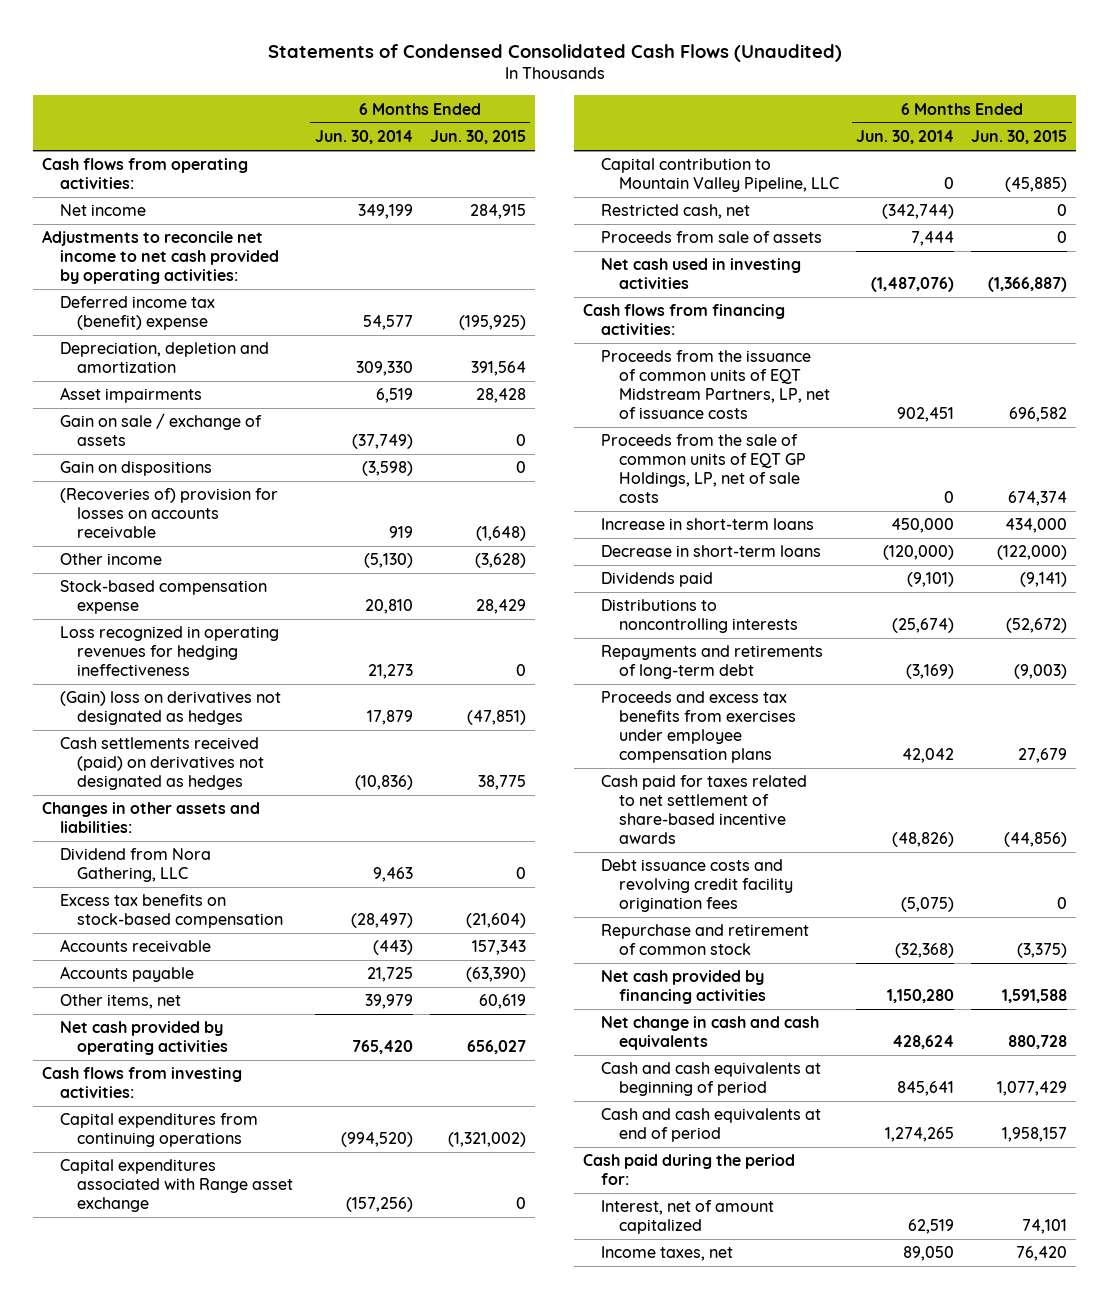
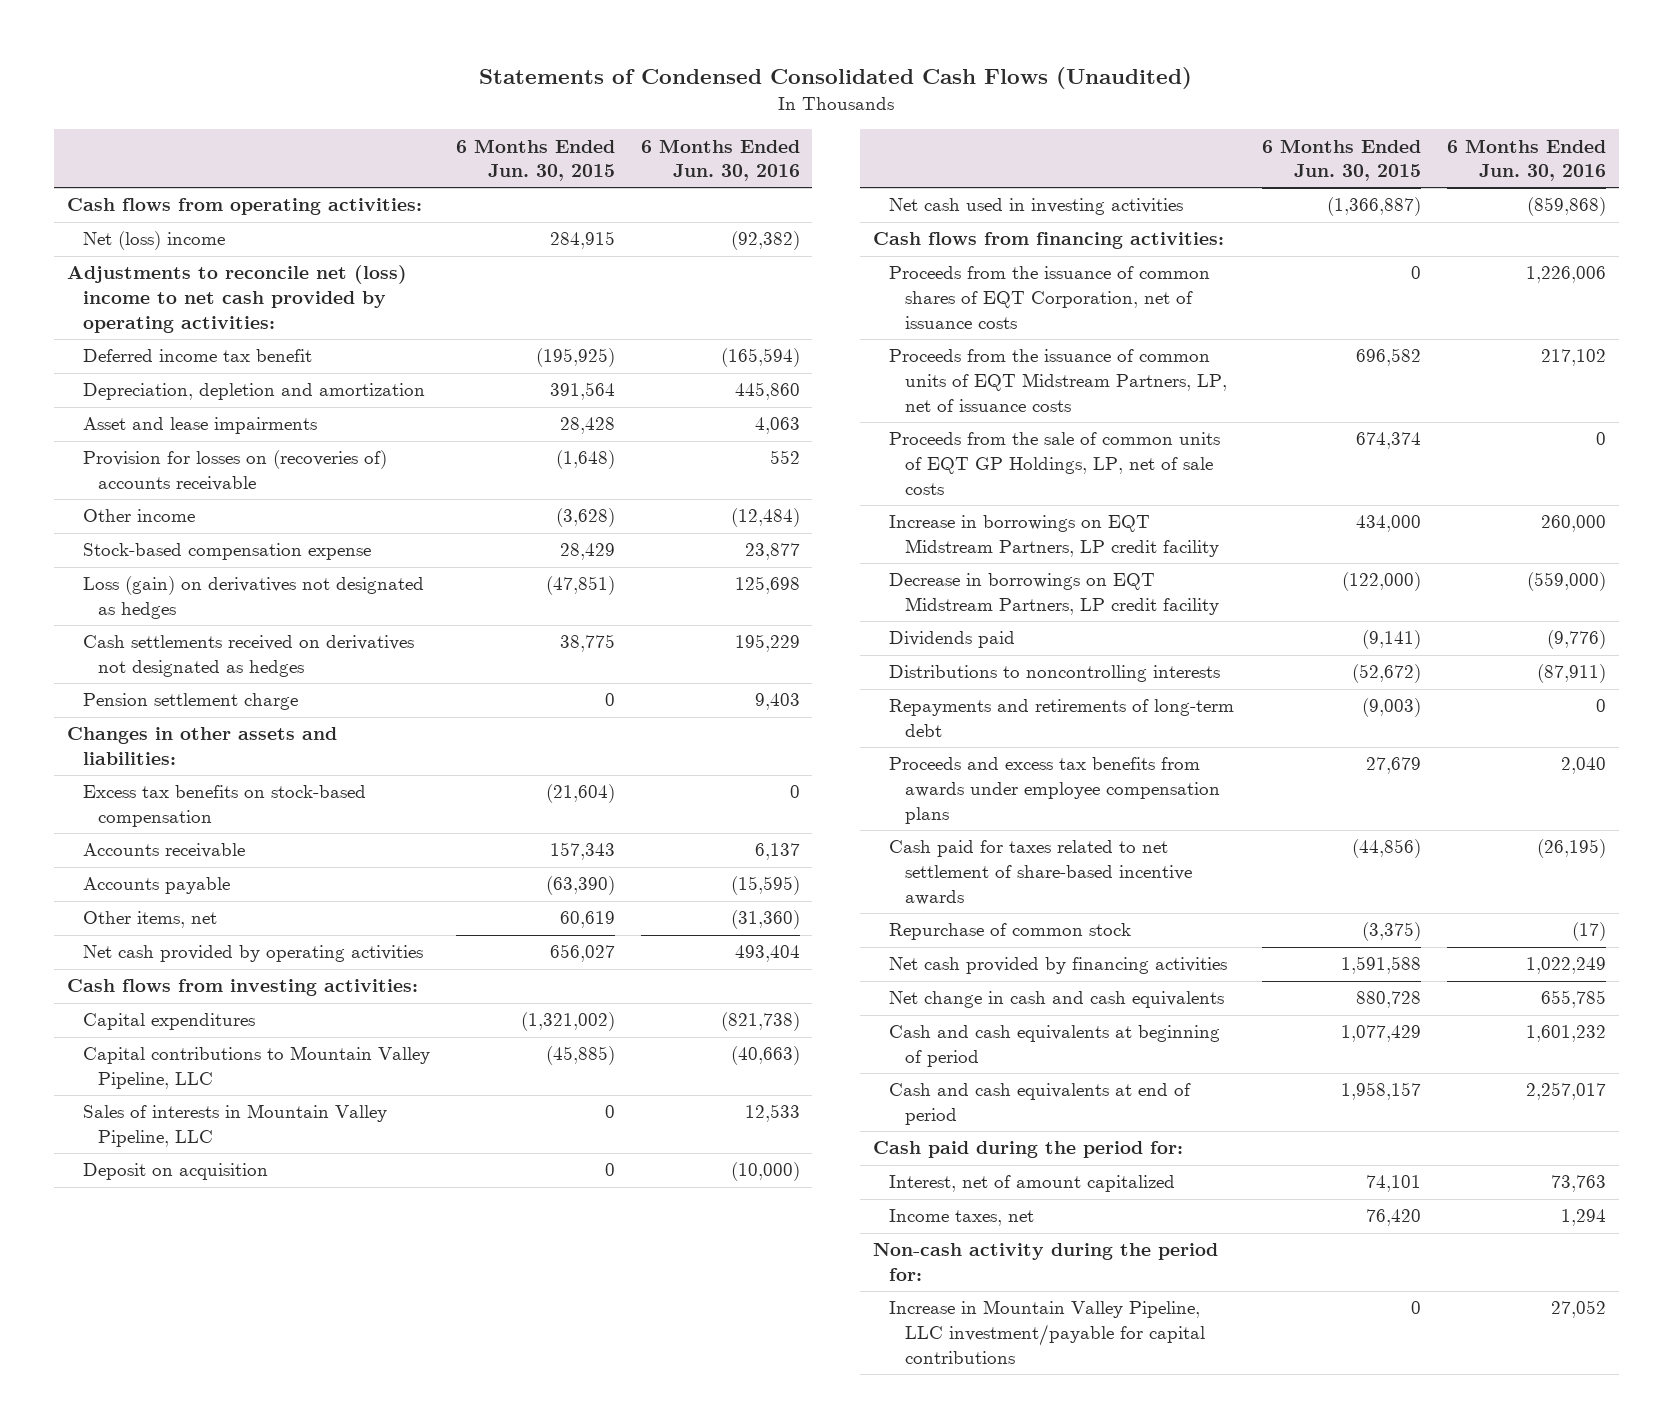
- | 6 Months Ended Jun. 30, 2014 | 6 Months Ended Jun. 30, 2015
+ | 6 Months Ended Jun. 30, 2015 | 6 Months Ended Jun. 30, 2016
- Net income | 349,199 | 284,915
- Adjustments to reconcile net income to net cash provided by operating activities:
- Deferred income tax (benefit) expense | 54,577 | (195,925)
+ Net (loss) income | 284,915 | (92,382)
+ Adjustments to reconcile net (loss) income to net cash provided by operating activities:
+ Deferred income tax benefit | (195,925) | (165,594)
- Asset impairments | 6,519 | 28,428
- Gain on sale / exchange of assets | (37,749) | 0
- Gain on dispositions | (3,598) | 0
- (Recoveries of) provision for losses on accounts receivable | 919 | (1,648)
+ Asset and lease impairments | 28,428 | 4,063
+ Provision for losses on (recoveries of) accounts receivable | (1,648) | 552
- Loss recognized in operating revenues for hedging ineffectiveness | 21,273 | 0
- (Gain) loss on derivatives not designated as hedges | 17,879 | (47,851)
- Cash settlements received (paid) on derivatives not designated as hedges | (10,836) | 38,775
+ Loss (gain) on derivatives not designated as hedges | (47,851) | 125,698
+ Cash settlements received on derivatives not designated as hedges | 38,775 | 195,229
+ Pension settlement charge | 0 | 9,403
- Dividend from Nora Gathering, LLC | 9,463 | 0
- Capital expenditures from continuing operations | (994,520) | (1,321,002)
- Capital expenditures associated with Range asset exchange | (157,256) | 0
- Capital contribution to Mountain Valley Pipeline, LLC | 0 | (45,885)
- Restricted cash, net | (342,744) | 0
- Proceeds from sale of assets | 7,444 | 0
+ Capital expenditures | (1,321,002) | (821,738)
+ Capital contributions to Mountain Valley Pipeline, LLC | (45,885) | (40,663)
+ Sales of interests in Mountain Valley Pipeline, LLC | 0 | 12,533
+ Deposit on acquisition | 0 | (10,000)
+ Proceeds from the issuance of common shares of EQT Corporation, net of issuance costs | 0 | 1,226,006
- Increase in short-term loans | 450,000 | 434,000
- Decrease in short-term loans | (120,000) | (122,000)
+ Increase in borrowings on EQT Midstream Partners, LP credit facility | 434,000 | 260,000
+ Decrease in borrowings on EQT Midstream Partners, LP credit facility | (122,000) | (559,000)
- Proceeds and excess tax benefits from exercises under employee compensation plans | 42,042 | 27,679
+ Proceeds and excess tax benefits from awards under employee compensation plans | 27,679 | 2,040
- Debt issuance costs and revolving credit facility origination fees | (5,075) | 0
- Repurchase and retirement of common stock | (32,368) | (3,375)
+ Repurchase of common stock | (3,375) | (17)
+ Non-cash activity during the period for:
+ Increase in Mountain Valley Pipeline, LLC investment/payable for capital contributions | 0 | 27,052

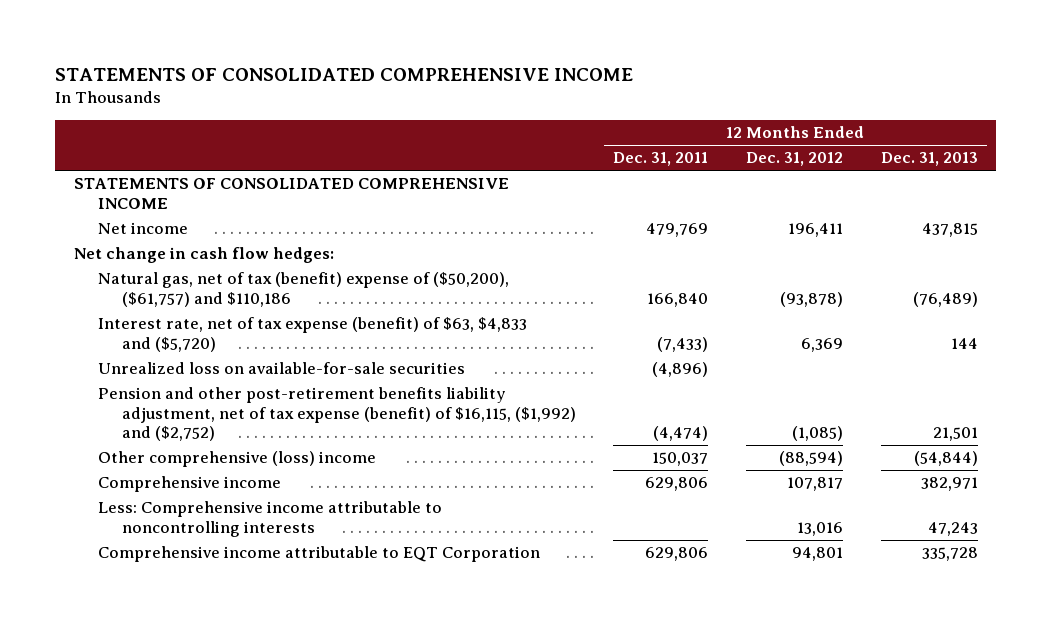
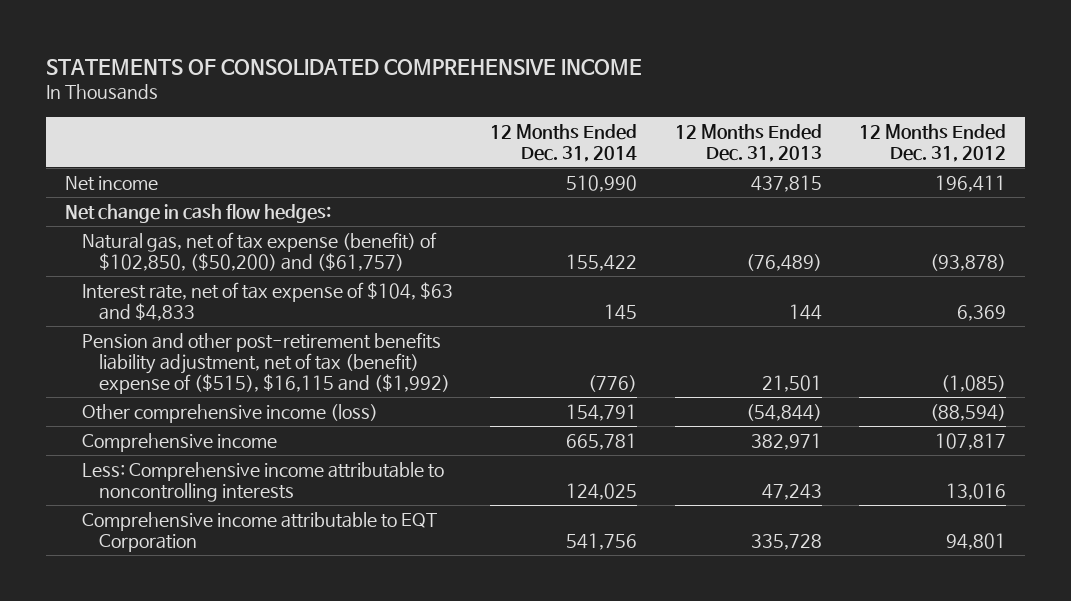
- | 12 Months Ended Dec. 31, 2011 | 12 Months Ended Dec. 31, 2012 | 12 Months Ended Dec. 31, 2013
+ | 12 Months Ended Dec. 31, 2014 | 12 Months Ended Dec. 31, 2013 | 12 Months Ended Dec. 31, 2012
- STATEMENTS OF CONSOLIDATED COMPREHENSIVE INCOME
- Natural gas, net of tax (benefit) expense of ($50,200), ($61,757) and $110,186 | 166,840 | (93,878) | (76,489)
- Interest rate, net of tax expense (benefit) of $63, $4,833 and ($5,720) | (7,433) | 6,369 | 144
- Unrealized loss on available-for-sale securities | (4,896) | |
- Pension and other post-retirement benefits liability adjustment, net of tax expense (benefit) of $16,115, ($1,992) and ($2,752) | (4,474) | (1,085) | 21,501
- Other comprehensive (loss) income | 150,037 | (88,594) | (54,844)
+ Natural gas, net of tax expense (benefit) of $102,850, ($50,200) and ($61,757) | 155,422 | (76,489) | (93,878)
+ Interest rate, net of tax expense of $104, $63 and $4,833 | 145 | 144 | 6,369
+ Pension and other post-retirement benefits liability adjustment, net of tax (benefit) expense of ($515), $16,115 and ($1,992) | (776) | 21,501 | (1,085)
+ Other comprehensive income (loss) | 154,791 | (54,844) | (88,594)

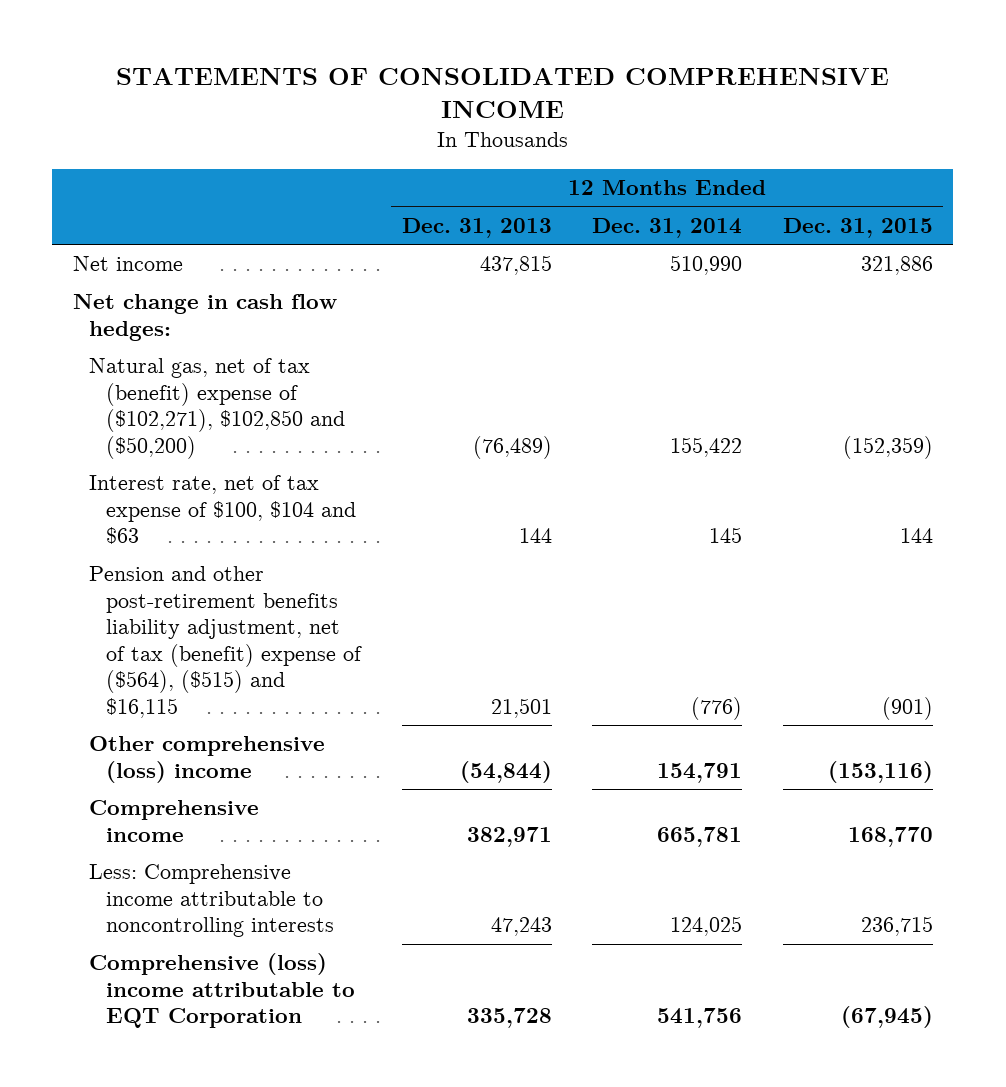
- | 12 Months Ended Dec. 31, 2014 | 12 Months Ended Dec. 31, 2013 | 12 Months Ended Dec. 31, 2012
+ | 12 Months Ended Dec. 31, 2013 | 12 Months Ended Dec. 31, 2014 | 12 Months Ended Dec. 31, 2015
- Natural gas, net of tax expense (benefit) of $102,850, ($50,200) and ($61,757) | 155,422 | (76,489) | (93,878)
- Interest rate, net of tax expense of $104, $63 and $4,833 | 145 | 144 | 6,369
- Pension and other post-retirement benefits liability adjustment, net of tax (benefit) expense of ($515), $16,115 and ($1,992) | (776) | 21,501 | (1,085)
- Other comprehensive income (loss) | 154,791 | (54,844) | (88,594)
+ Natural gas, net of tax (benefit) expense of ($102,271), $102,850 and ($50,200) | (76,489) | 155,422 | (152,359)
+ Interest rate, net of tax expense of $100, $104 and $63 | 144 | 145 | 144
+ Pension and other post-retirement benefits liability adjustment, net of tax (benefit) expense of ($564), ($515) and $16,115 | 21,501 | (776) | (901)
+ Other comprehensive (loss) income | (54,844) | 154,791 | (153,116)
- Comprehensive income attributable to EQT Corporation | 541,756 | 335,728 | 94,801
+ Comprehensive (loss) income attributable to EQT Corporation | 335,728 | 541,756 | (67,945)

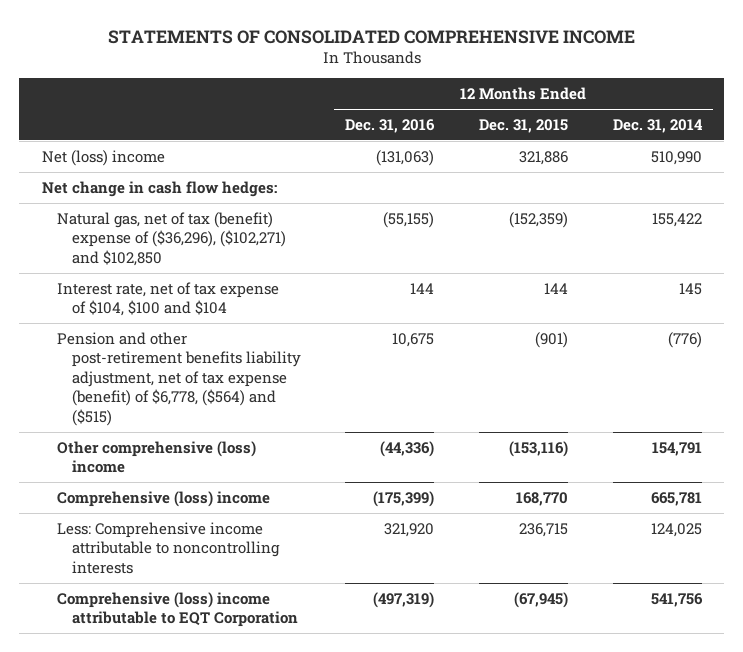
- | 12 Months Ended Dec. 31, 2013 | 12 Months Ended Dec. 31, 2014 | 12 Months Ended Dec. 31, 2015
+ | 12 Months Ended Dec. 31, 2016 | 12 Months Ended Dec. 31, 2015 | 12 Months Ended Dec. 31, 2014
- Net income | 437,815 | 510,990 | 321,886
+ Net (loss) income | (131,063) | 321,886 | 510,990
- Natural gas, net of tax (benefit) expense of ($102,271), $102,850 and ($50,200) | (76,489) | 155,422 | (152,359)
- Interest rate, net of tax expense of $100, $104 and $63 | 144 | 145 | 144
- Pension and other post-retirement benefits liability adjustment, net of tax (benefit) expense of ($564), ($515) and $16,115 | 21,501 | (776) | (901)
+ Natural gas, net of tax (benefit) expense of ($36,296), ($102,271) and $102,850 | (55,155) | (152,359) | 155,422
+ Interest rate, net of tax expense of $104, $100 and $104 | 144 | 144 | 145
+ Pension and other post-retirement benefits liability adjustment, net of tax expense (benefit) of $6,778, ($564) and ($515) | 10,675 | (901) | (776)
- Comprehensive income | 382,971 | 665,781 | 168,770
+ Comprehensive (loss) income | (175,399) | 168,770 | 665,781

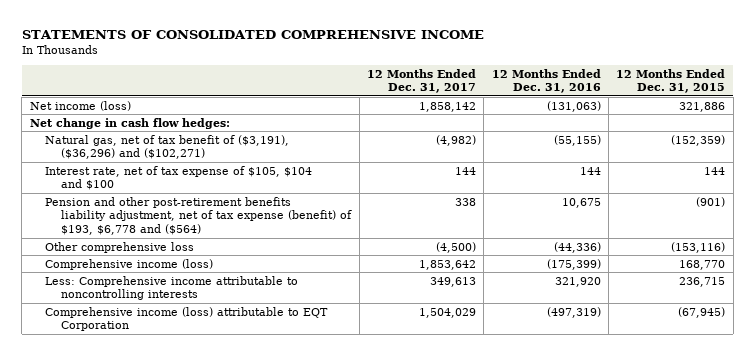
- | 12 Months Ended Dec. 31, 2016 | 12 Months Ended Dec. 31, 2015 | 12 Months Ended Dec. 31, 2014
+ | 12 Months Ended Dec. 31, 2017 | 12 Months Ended Dec. 31, 2016 | 12 Months Ended Dec. 31, 2015
- Net (loss) income | (131,063) | 321,886 | 510,990
+ Net income (loss) | 1,858,142 | (131,063) | 321,886
- Natural gas, net of tax (benefit) expense of ($36,296), ($102,271) and $102,850 | (55,155) | (152,359) | 155,422
- Interest rate, net of tax expense of $104, $100 and $104 | 144 | 144 | 145
- Pension and other post-retirement benefits liability adjustment, net of tax expense (benefit) of $6,778, ($564) and ($515) | 10,675 | (901) | (776)
- Other comprehensive (loss) income | (44,336) | (153,116) | 154,791
- Comprehensive (loss) income | (175,399) | 168,770 | 665,781
+ Natural gas, net of tax benefit of ($3,191), ($36,296) and ($102,271) | (4,982) | (55,155) | (152,359)
+ Interest rate, net of tax expense of $105, $104 and $100 | 144 | 144 | 144
+ Pension and other post-retirement benefits liability adjustment, net of tax expense (benefit) of $193, $6,778 and ($564) | 338 | 10,675 | (901)
+ Other comprehensive loss | (4,500) | (44,336) | (153,116)
+ Comprehensive income (loss) | 1,853,642 | (175,399) | 168,770
- Comprehensive (loss) income attributable to EQT Corporation | (497,319) | (67,945) | 541,756
+ Comprehensive income (loss) attributable to EQT Corporation | 1,504,029 | (497,319) | (67,945)

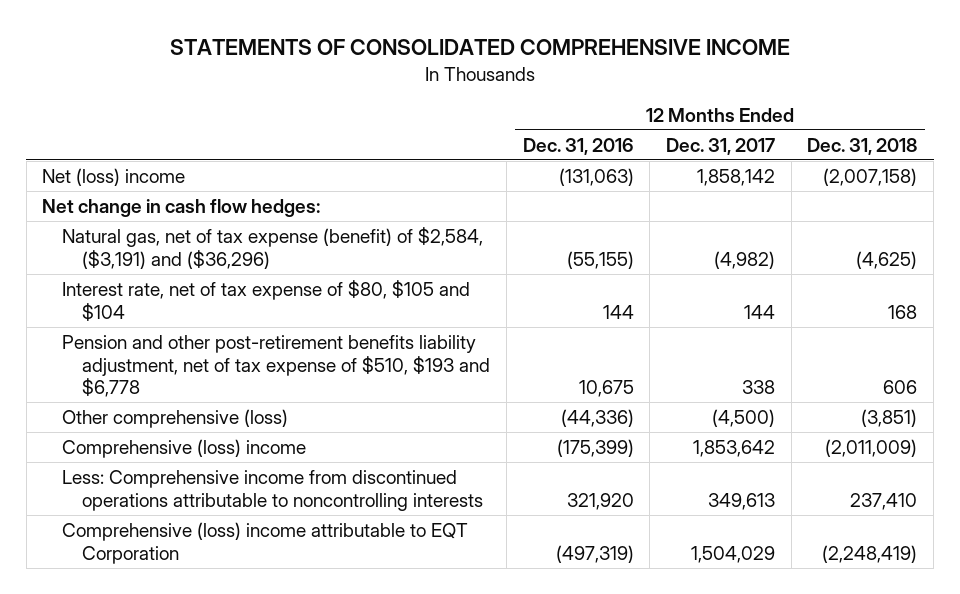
- | 12 Months Ended Dec. 31, 2017 | 12 Months Ended Dec. 31, 2016 | 12 Months Ended Dec. 31, 2015
+ | 12 Months Ended Dec. 31, 2016 | 12 Months Ended Dec. 31, 2017 | 12 Months Ended Dec. 31, 2018
- Net income (loss) | 1,858,142 | (131,063) | 321,886
+ Net (loss) income | (131,063) | 1,858,142 | (2,007,158)
- Natural gas, net of tax benefit of ($3,191), ($36,296) and ($102,271) | (4,982) | (55,155) | (152,359)
- Interest rate, net of tax expense of $105, $104 and $100 | 144 | 144 | 144
- Pension and other post-retirement benefits liability adjustment, net of tax expense (benefit) of $193, $6,778 and ($564) | 338 | 10,675 | (901)
- Other comprehensive loss | (4,500) | (44,336) | (153,116)
- Comprehensive income (loss) | 1,853,642 | (175,399) | 168,770
- Less: Comprehensive income attributable to noncontrolling interests | 349,613 | 321,920 | 236,715
- Comprehensive income (loss) attributable to EQT Corporation | 1,504,029 | (497,319) | (67,945)
+ Natural gas, net of tax expense (benefit) of $2,584, ($3,191) and ($36,296) | (55,155) | (4,982) | (4,625)
+ Interest rate, net of tax expense of $80, $105 and $104 | 144 | 144 | 168
+ Pension and other post-retirement benefits liability adjustment, net of tax expense of $510, $193 and $6,778 | 10,675 | 338 | 606
+ Other comprehensive (loss) | (44,336) | (4,500) | (3,851)
+ Comprehensive (loss) income | (175,399) | 1,853,642 | (2,011,009)
+ Less: Comprehensive income from discontinued operations attributable to noncontrolling interests | 321,920 | 349,613 | 237,410
+ Comprehensive (loss) income attributable to EQT Corporation | (497,319) | 1,504,029 | (2,248,419)

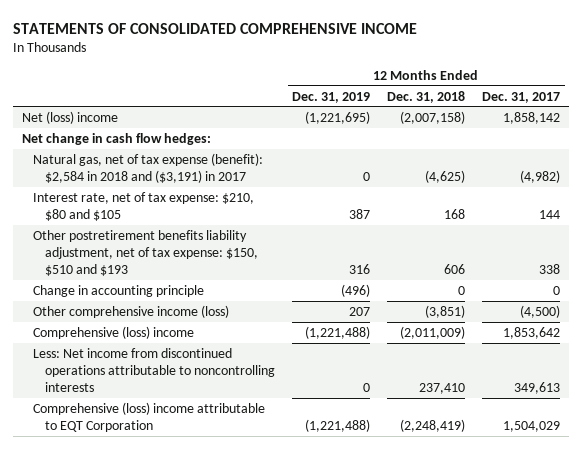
- | 12 Months Ended Dec. 31, 2016 | 12 Months Ended Dec. 31, 2017 | 12 Months Ended Dec. 31, 2018
+ | 12 Months Ended Dec. 31, 2019 | 12 Months Ended Dec. 31, 2018 | 12 Months Ended Dec. 31, 2017
- Natural gas, net of tax expense (benefit) of $2,584, ($3,191) and ($36,296) | (55,155) | (4,982) | (4,625)
- Interest rate, net of tax expense of $80, $105 and $104 | 144 | 144 | 168
- Pension and other post-retirement benefits liability adjustment, net of tax expense of $510, $193 and $6,778 | 10,675 | 338 | 606
- Other comprehensive (loss) | (44,336) | (4,500) | (3,851)
+ Natural gas, net of tax expense (benefit): $2,584 in 2018 and ($3,191) in 2017 | 0 | (4,625) | (4,982)
+ Interest rate, net of tax expense: $210, $80 and $105 | 387 | 168 | 144
+ Other postretirement benefits liability adjustment, net of tax expense: $150, $510 and $193 | 316 | 606 | 338
+ Change in accounting principle | (496) | 0 | 0
+ Other comprehensive income (loss) | 207 | (3,851) | (4,500)
- Less: Comprehensive income from discontinued operations attributable to noncontrolling interests | 321,920 | 349,613 | 237,410
+ Less: Net income from discontinued operations attributable to noncontrolling interests | 0 | 237,410 | 349,613

